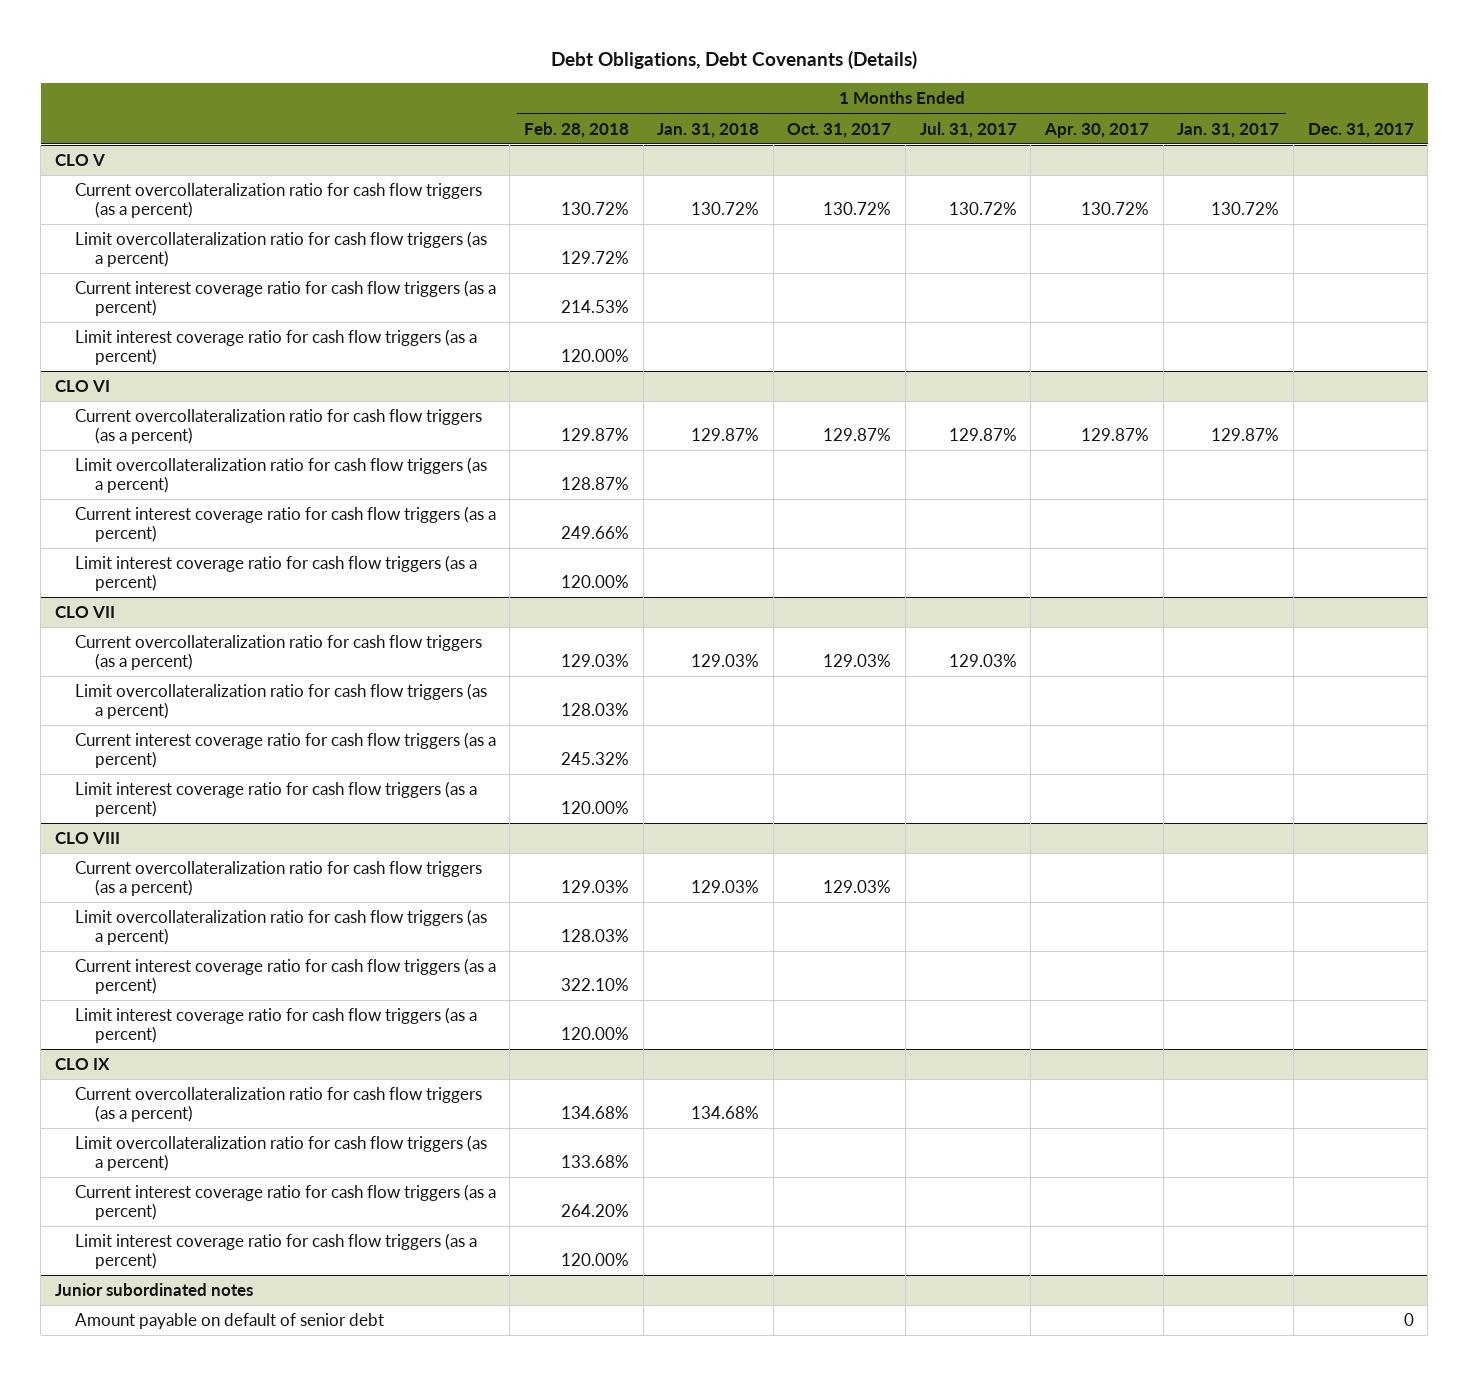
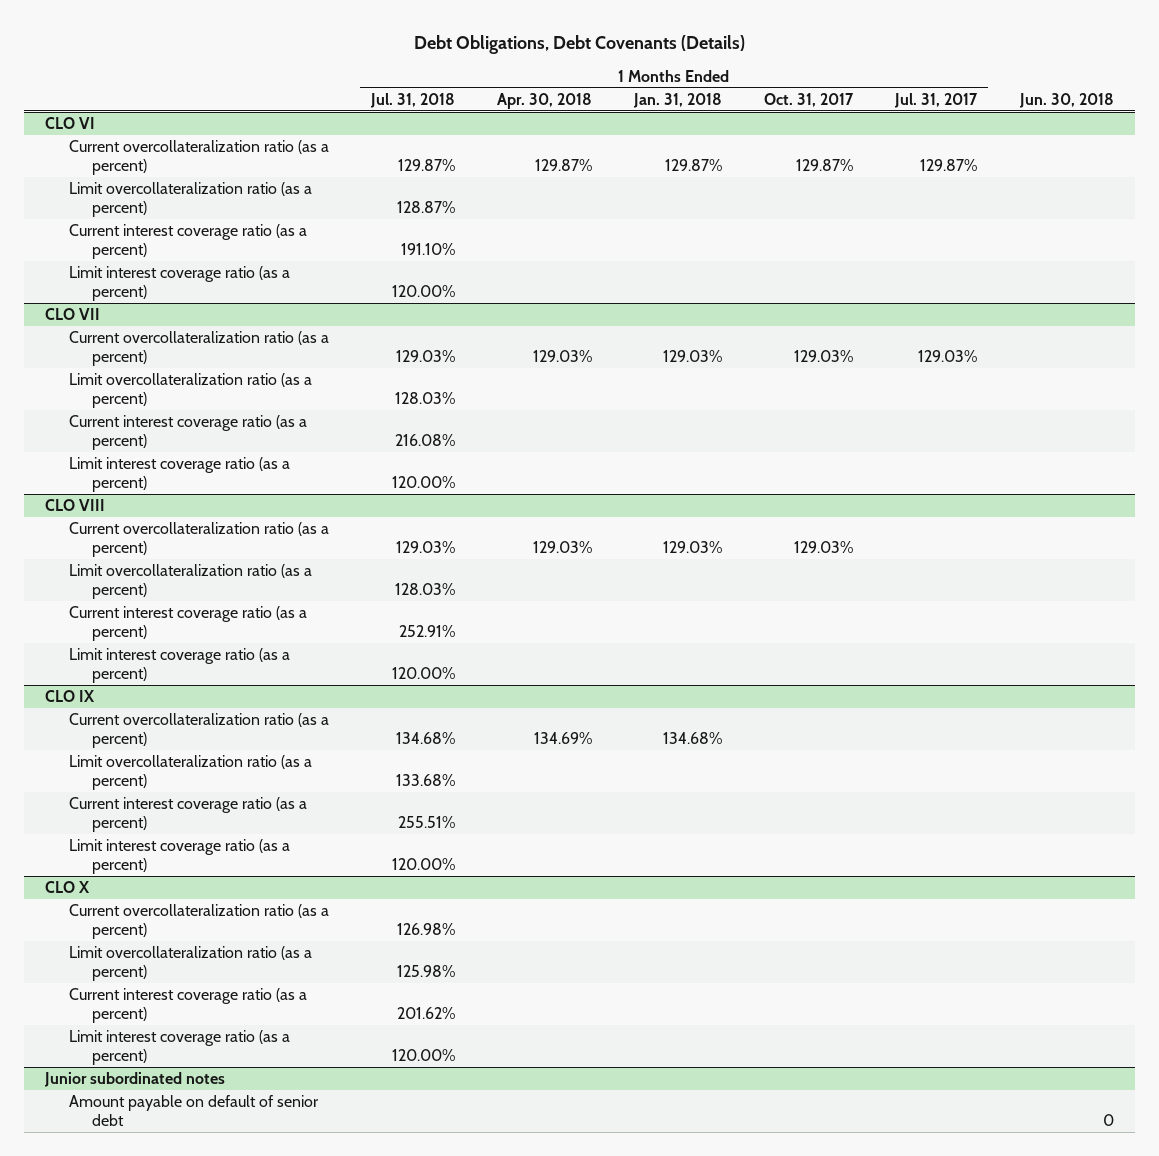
- | 1 Months Ended Feb. 28, 2018 | 1 Months Ended Jan. 31, 2018 | 1 Months Ended Oct. 31, 2017 | 1 Months Ended Jul. 31, 2017 | 1 Months Ended Apr. 30, 2017 | 1 Months Ended Jan. 31, 2017 | Dec. 31, 2017
+ | 1 Months Ended Jul. 31, 2018 | 1 Months Ended Apr. 30, 2018 | 1 Months Ended Jan. 31, 2018 | 1 Months Ended Oct. 31, 2017 | 1 Months Ended Jul. 31, 2017 | Jun. 30, 2018
- CLO V
- Current overcollateralization ratio for cash flow triggers (as a percent) | 130.72% | 130.72% | 130.72% | 130.72% | 130.72% | 130.72% |
- Limit overcollateralization ratio for cash flow triggers (as a percent) | 129.72% | | | | | |
- Current interest coverage ratio for cash flow triggers (as a percent) | 214.53% | | | | | |
- Limit interest coverage ratio for cash flow triggers (as a percent) | 120.00% | | | | | |
@ CLO VI
- Current overcollateralization ratio for cash flow triggers (as a percent) | 129.87% | 129.87% | 129.87% | 129.87% | 129.87% | 129.87% |
- Limit overcollateralization ratio for cash flow triggers (as a percent) | 128.87% | | | | | |
- Current interest coverage ratio for cash flow triggers (as a percent) | 249.66% | | | | | |
- Limit interest coverage ratio for cash flow triggers (as a percent) | 120.00% | | | | | |
+ Current overcollateralization ratio (as a percent) | 129.87% | 129.87% | 129.87% | 129.87% | 129.87% |
+ Limit overcollateralization ratio (as a percent) | 128.87% | | | | |
+ Current interest coverage ratio (as a percent) | 191.10% | | | | |
+ Limit interest coverage ratio (as a percent) | 120.00% | | | | |
@ CLO VII
- Current overcollateralization ratio for cash flow triggers (as a percent) | 129.03% | 129.03% | 129.03% | 129.03% | | |
- Limit overcollateralization ratio for cash flow triggers (as a percent) | 128.03% | | | | | |
- Current interest coverage ratio for cash flow triggers (as a percent) | 245.32% | | | | | |
- Limit interest coverage ratio for cash flow triggers (as a percent) | 120.00% | | | | | |
+ Current overcollateralization ratio (as a percent) | 129.03% | 129.03% | 129.03% | 129.03% | 129.03% |
+ Limit overcollateralization ratio (as a percent) | 128.03% | | | | |
+ Current interest coverage ratio (as a percent) | 216.08% | | | | |
+ Limit interest coverage ratio (as a percent) | 120.00% | | | | |
@ CLO VIII
- Current overcollateralization ratio for cash flow triggers (as a percent) | 129.03% | 129.03% | 129.03% | | | |
- Limit overcollateralization ratio for cash flow triggers (as a percent) | 128.03% | | | | | |
- Current interest coverage ratio for cash flow triggers (as a percent) | 322.10% | | | | | |
- Limit interest coverage ratio for cash flow triggers (as a percent) | 120.00% | | | | | |
+ Current overcollateralization ratio (as a percent) | 129.03% | 129.03% | 129.03% | 129.03% | |
+ Limit overcollateralization ratio (as a percent) | 128.03% | | | | |
+ Current interest coverage ratio (as a percent) | 252.91% | | | | |
+ Limit interest coverage ratio (as a percent) | 120.00% | | | | |
@ CLO IX
- Current overcollateralization ratio for cash flow triggers (as a percent) | 134.68% | 134.68% | | | | |
- Limit overcollateralization ratio for cash flow triggers (as a percent) | 133.68% | | | | | |
- Current interest coverage ratio for cash flow triggers (as a percent) | 264.20% | | | | | |
- Limit interest coverage ratio for cash flow triggers (as a percent) | 120.00% | | | | | |
+ Current overcollateralization ratio (as a percent) | 134.68% | 134.69% | 134.68% | | |
+ Limit overcollateralization ratio (as a percent) | 133.68% | | | | |
+ Current interest coverage ratio (as a percent) | 255.51% | | | | |
+ Limit interest coverage ratio (as a percent) | 120.00% | | | | |
+ CLO X
+ Current overcollateralization ratio (as a percent) | 126.98% | | | | |
+ Limit overcollateralization ratio (as a percent) | 125.98% | | | | |
+ Current interest coverage ratio (as a percent) | 201.62% | | | | |
+ Limit interest coverage ratio (as a percent) | 120.00% | | | | |

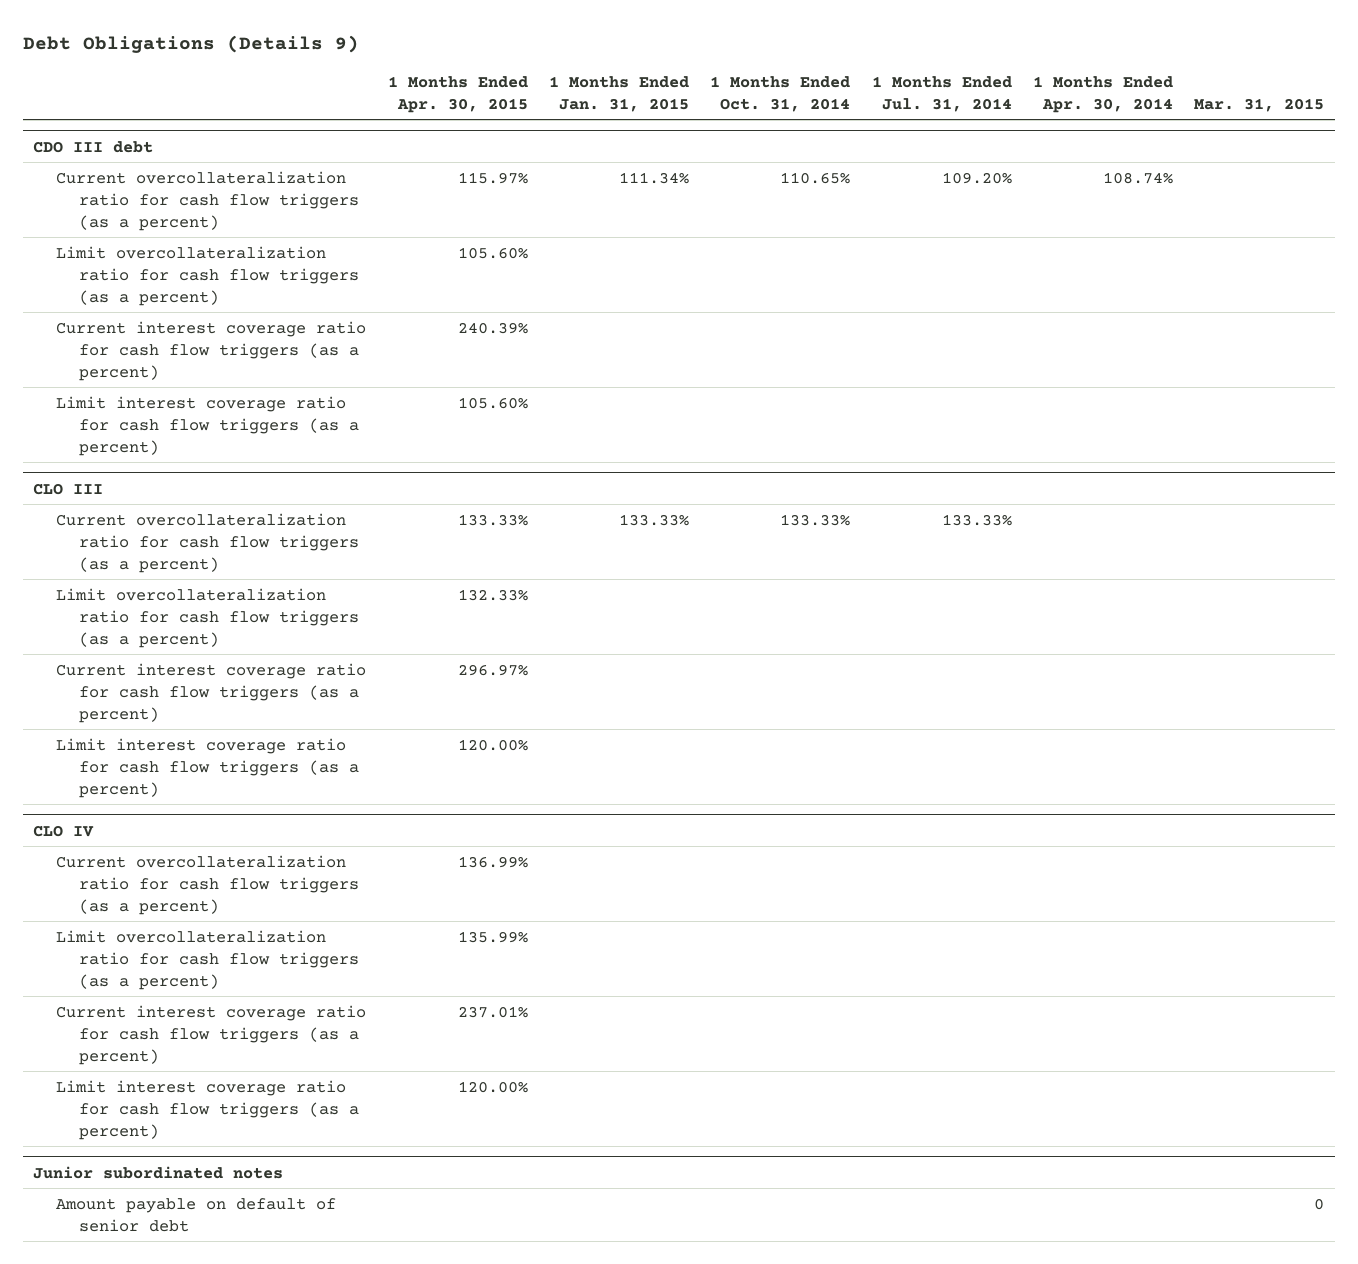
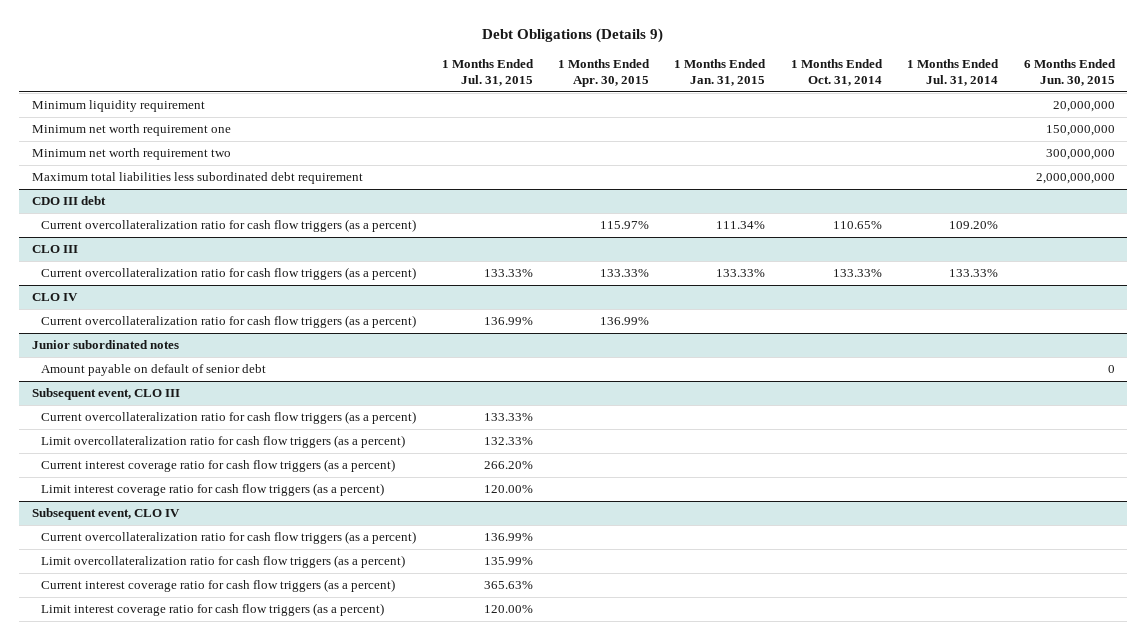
- | 1 Months Ended Apr. 30, 2015 | 1 Months Ended Jan. 31, 2015 | 1 Months Ended Oct. 31, 2014 | 1 Months Ended Jul. 31, 2014 | 1 Months Ended Apr. 30, 2014 | Mar. 31, 2015
+ | 1 Months Ended Jul. 31, 2015 | 1 Months Ended Apr. 30, 2015 | 1 Months Ended Jan. 31, 2015 | 1 Months Ended Oct. 31, 2014 | 1 Months Ended Jul. 31, 2014 | 6 Months Ended Jun. 30, 2015
+ Minimum liquidity requirement | | | | | | 20,000,000
+ Minimum net worth requirement one | | | | | | 150,000,000
+ Minimum net worth requirement two | | | | | | 300,000,000
+ Maximum total liabilities less subordinated debt requirement | | | | | | 2,000,000,000
@ CDO III debt
- Limit overcollateralization ratio for cash flow triggers (as a percent) | 105.60% | | | | |
- Current interest coverage ratio for cash flow triggers (as a percent) | 240.39% | | | | |
- Limit interest coverage ratio for cash flow triggers (as a percent) | 105.60% | | | | |
@ CLO III
- Limit overcollateralization ratio for cash flow triggers (as a percent) | 132.33% | | | | |
- Current interest coverage ratio for cash flow triggers (as a percent) | 296.97% | | | | |
- Limit interest coverage ratio for cash flow triggers (as a percent) | 120.00% | | | | |
@ CLO IV
- Limit overcollateralization ratio for cash flow triggers (as a percent) | 135.99% | | | | |
- Current interest coverage ratio for cash flow triggers (as a percent) | 237.01% | | | | |
- Limit interest coverage ratio for cash flow triggers (as a percent) | 120.00% | | | | |
+ Subsequent event, CLO III
+ Current overcollateralization ratio for cash flow triggers (as a percent) | 133.33% | | | | |
+ Limit overcollateralization ratio for cash flow triggers (as a percent) | 132.33% | | | | |
+ Current interest coverage ratio for cash flow triggers (as a percent) | 266.20% | | | | |
+ Limit interest coverage ratio for cash flow triggers (as a percent) | 120.00% | | | | |
+ Subsequent event, CLO IV
+ Current overcollateralization ratio for cash flow triggers (as a percent) | 136.99% | | | | |
+ Limit overcollateralization ratio for cash flow triggers (as a percent) | 135.99% | | | | |
+ Current interest coverage ratio for cash flow triggers (as a percent) | 365.63% | | | | |
+ Limit interest coverage ratio for cash flow triggers (as a percent) | 120.00% | | | | |

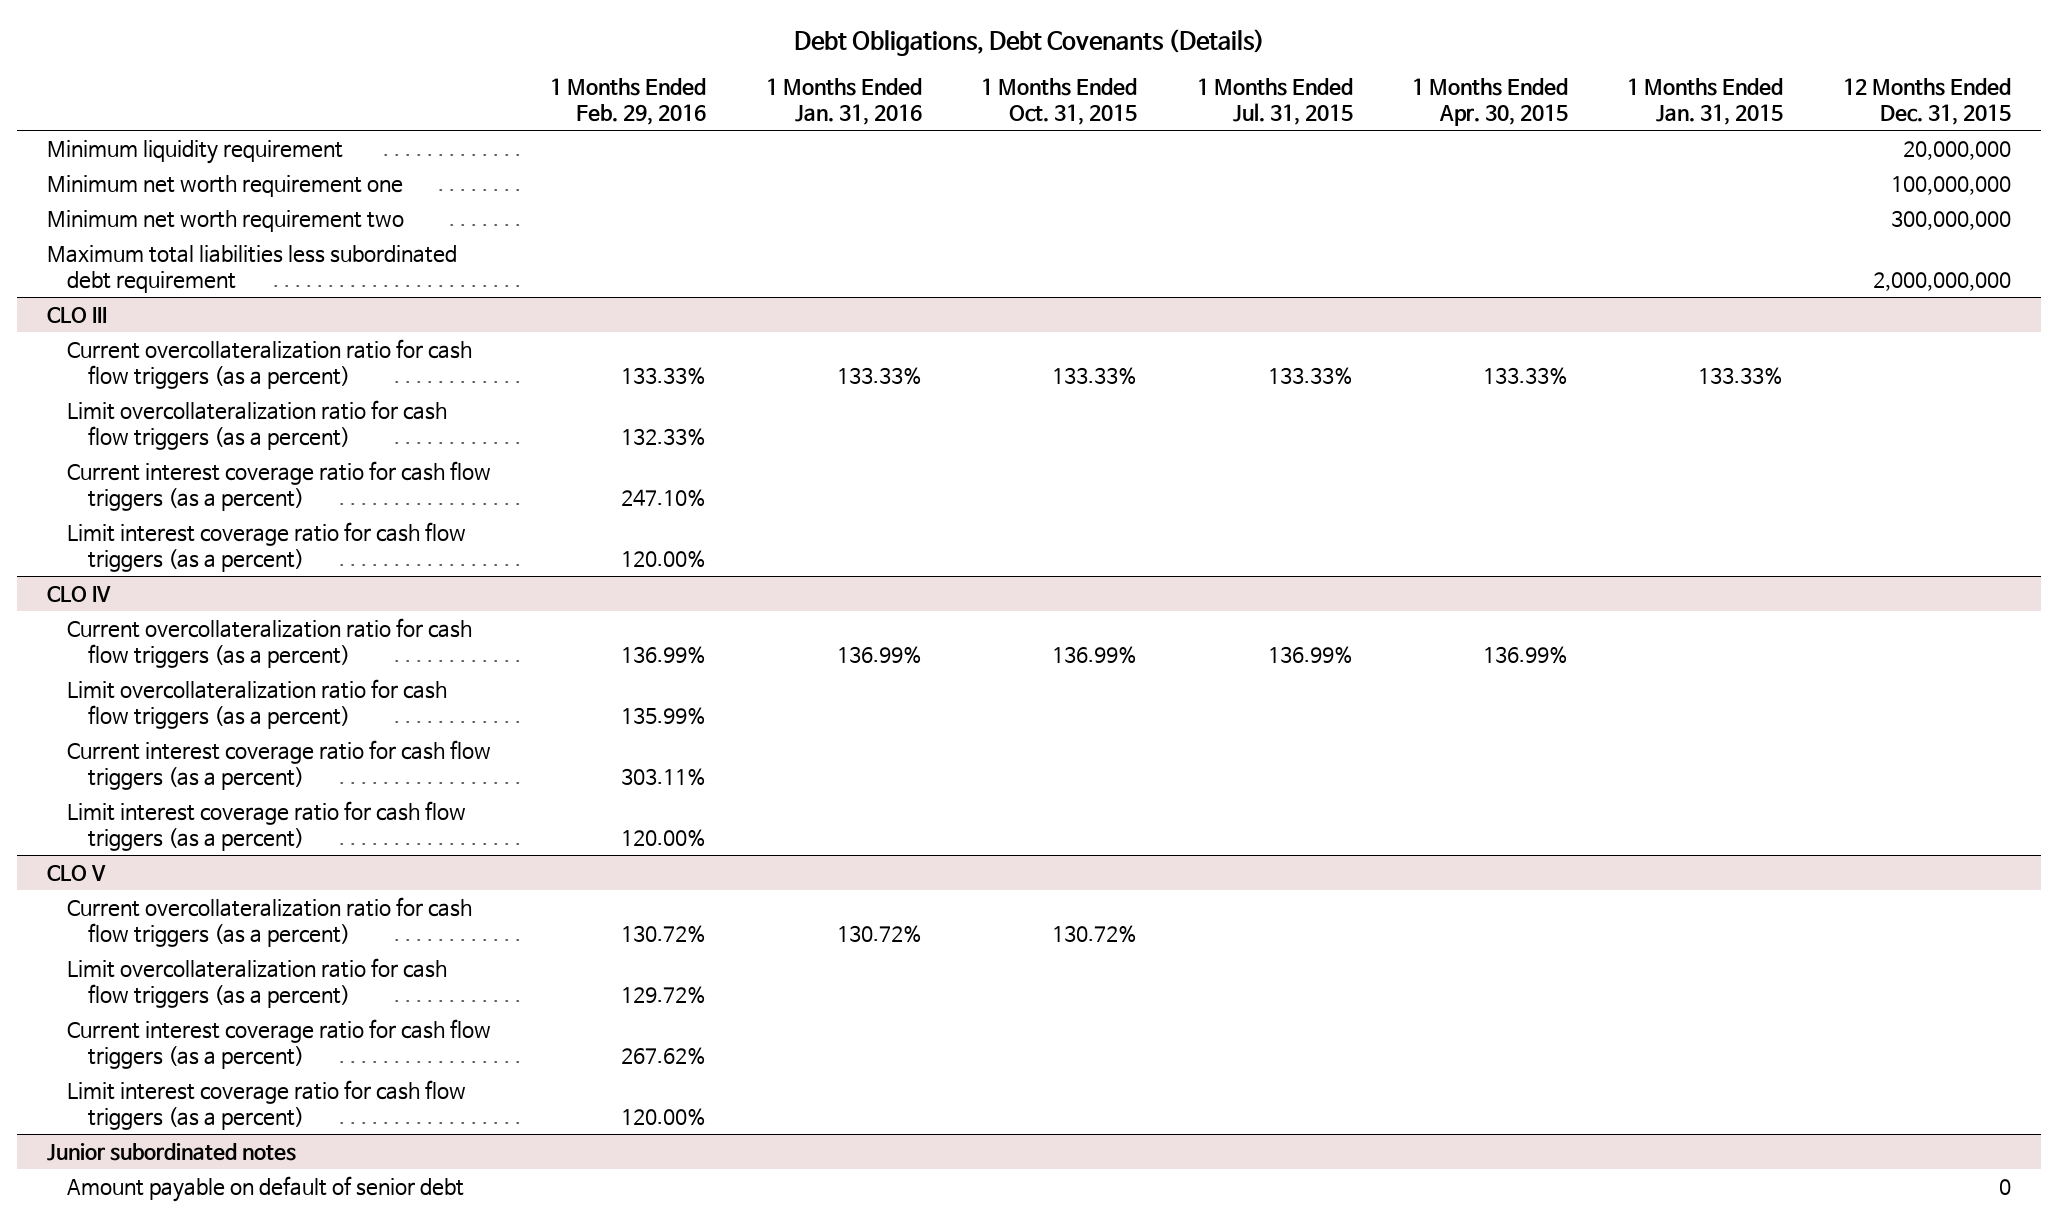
- Debt Obligations (Details 9)
+ Debt Obligations, Debt Covenants (Details)
- | 1 Months Ended Jul. 31, 2015 | 1 Months Ended Apr. 30, 2015 | 1 Months Ended Jan. 31, 2015 | 1 Months Ended Oct. 31, 2014 | 1 Months Ended Jul. 31, 2014 | 6 Months Ended Jun. 30, 2015
+ | 1 Months Ended Feb. 29, 2016 | 1 Months Ended Jan. 31, 2016 | 1 Months Ended Oct. 31, 2015 | 1 Months Ended Jul. 31, 2015 | 1 Months Ended Apr. 30, 2015 | 1 Months Ended Jan. 31, 2015 | 12 Months Ended Dec. 31, 2015
- CDO III debt
- Current overcollateralization ratio for cash flow triggers (as a percent) | | 115.97% | 111.34% | 110.65% | 109.20% |
@ CLO III
+ Limit overcollateralization ratio for cash flow triggers (as a percent) | 132.33% | | | | | |
+ Current interest coverage ratio for cash flow triggers (as a percent) | 247.10% | | | | | |
+ Limit interest coverage ratio for cash flow triggers (as a percent) | 120.00% | | | | | |
@ CLO IV
+ Limit overcollateralization ratio for cash flow triggers (as a percent) | 135.99% | | | | | |
+ Current interest coverage ratio for cash flow triggers (as a percent) | 303.11% | | | | | |
+ Limit interest coverage ratio for cash flow triggers (as a percent) | 120.00% | | | | | |
+ CLO V
+ Current overcollateralization ratio for cash flow triggers (as a percent) | 130.72% | 130.72% | 130.72% | | | |
+ Limit overcollateralization ratio for cash flow triggers (as a percent) | 129.72% | | | | | |
+ Current interest coverage ratio for cash flow triggers (as a percent) | 267.62% | | | | | |
+ Limit interest coverage ratio for cash flow triggers (as a percent) | 120.00% | | | | | |
- Subsequent event, CLO III
- Current overcollateralization ratio for cash flow triggers (as a percent) | 133.33% | | | | |
- Limit overcollateralization ratio for cash flow triggers (as a percent) | 132.33% | | | | |
- Current interest coverage ratio for cash flow triggers (as a percent) | 266.20% | | | | |
- Limit interest coverage ratio for cash flow triggers (as a percent) | 120.00% | | | | |
- Subsequent event, CLO IV
- Current overcollateralization ratio for cash flow triggers (as a percent) | 136.99% | | | | |
- Limit overcollateralization ratio for cash flow triggers (as a percent) | 135.99% | | | | |
- Current interest coverage ratio for cash flow triggers (as a percent) | 365.63% | | | | |
- Limit interest coverage ratio for cash flow triggers (as a percent) | 120.00% | | | | |

